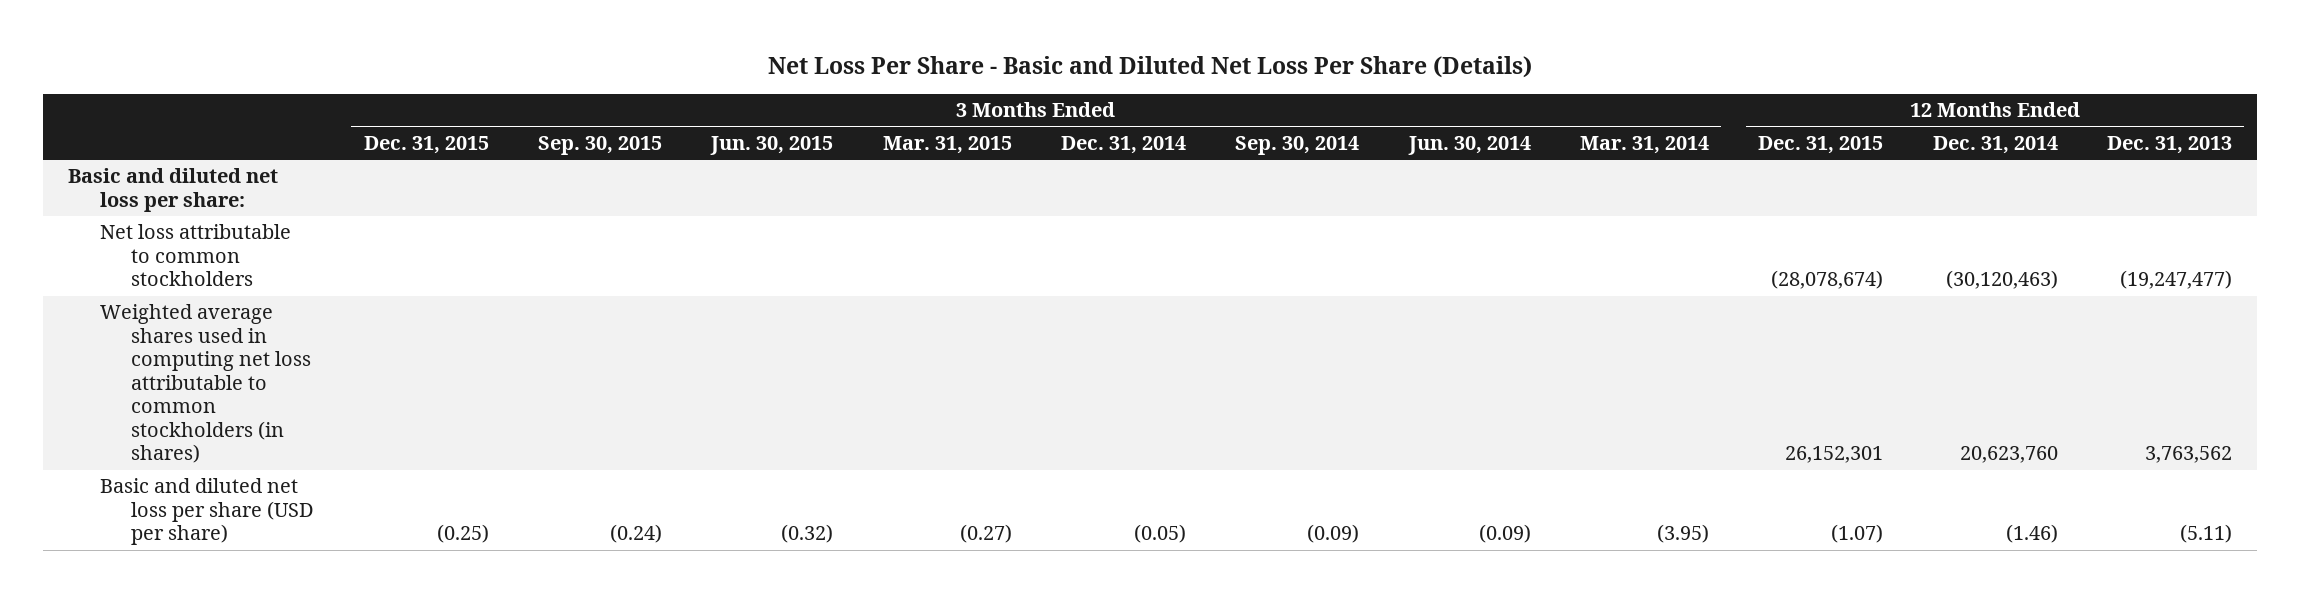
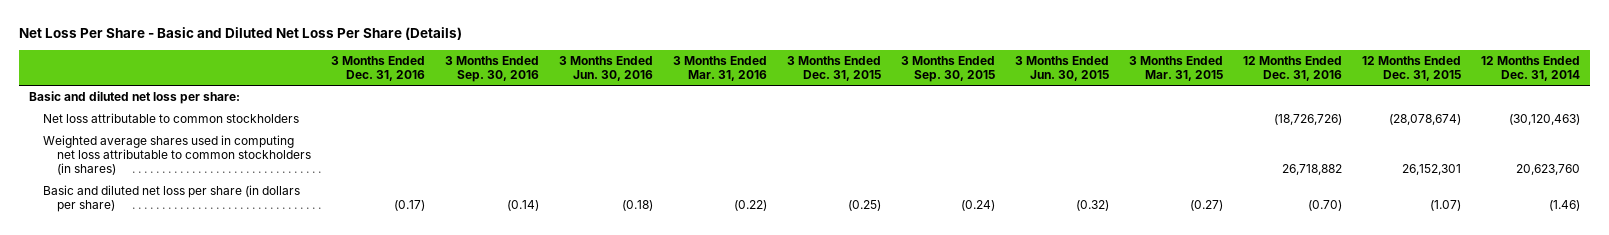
- | 3 Months Ended Dec. 31, 2015 | 3 Months Ended Sep. 30, 2015 | 3 Months Ended Jun. 30, 2015 | 3 Months Ended Mar. 31, 2015 | 3 Months Ended Dec. 31, 2014 | 3 Months Ended Sep. 30, 2014 | 3 Months Ended Jun. 30, 2014 | 3 Months Ended Mar. 31, 2014 | 12 Months Ended Dec. 31, 2015 | 12 Months Ended Dec. 31, 2014 | 12 Months Ended Dec. 31, 2013
+ | 3 Months Ended Dec. 31, 2016 | 3 Months Ended Sep. 30, 2016 | 3 Months Ended Jun. 30, 2016 | 3 Months Ended Mar. 31, 2016 | 3 Months Ended Dec. 31, 2015 | 3 Months Ended Sep. 30, 2015 | 3 Months Ended Jun. 30, 2015 | 3 Months Ended Mar. 31, 2015 | 12 Months Ended Dec. 31, 2016 | 12 Months Ended Dec. 31, 2015 | 12 Months Ended Dec. 31, 2014
- Basic and diluted net loss per share (USD per share) | (0.25) | (0.24) | (0.32) | (0.27) | (0.05) | (0.09) | (0.09) | (3.95) | (1.07) | (1.46) | (5.11)
+ Basic and diluted net loss per share (in dollars per share) | (0.17) | (0.14) | (0.18) | (0.22) | (0.25) | (0.24) | (0.32) | (0.27) | (0.70) | (1.07) | (1.46)

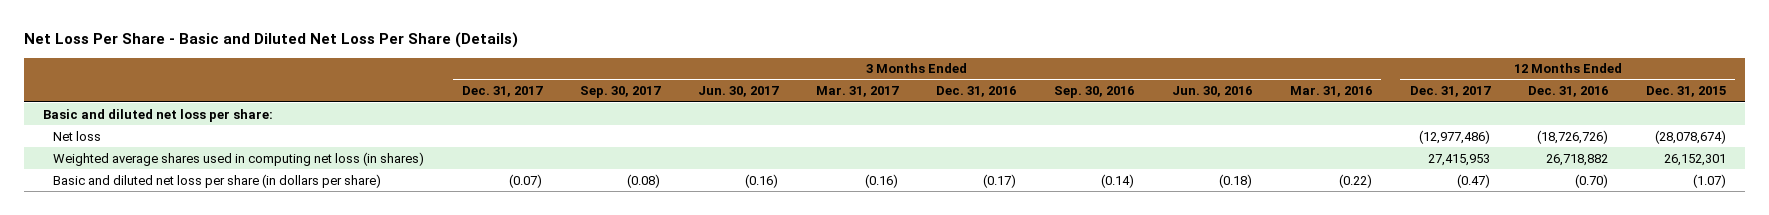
- | 3 Months Ended Dec. 31, 2016 | 3 Months Ended Sep. 30, 2016 | 3 Months Ended Jun. 30, 2016 | 3 Months Ended Mar. 31, 2016 | 3 Months Ended Dec. 31, 2015 | 3 Months Ended Sep. 30, 2015 | 3 Months Ended Jun. 30, 2015 | 3 Months Ended Mar. 31, 2015 | 12 Months Ended Dec. 31, 2016 | 12 Months Ended Dec. 31, 2015 | 12 Months Ended Dec. 31, 2014
+ | 3 Months Ended Dec. 31, 2017 | 3 Months Ended Sep. 30, 2017 | 3 Months Ended Jun. 30, 2017 | 3 Months Ended Mar. 31, 2017 | 3 Months Ended Dec. 31, 2016 | 3 Months Ended Sep. 30, 2016 | 3 Months Ended Jun. 30, 2016 | 3 Months Ended Mar. 31, 2016 | 12 Months Ended Dec. 31, 2017 | 12 Months Ended Dec. 31, 2016 | 12 Months Ended Dec. 31, 2015
- Net loss attributable to common stockholders | | | | | | | | | (18,726,726) | (28,078,674) | (30,120,463)
- Weighted average shares used in computing net loss attributable to common stockholders (in shares) | | | | | | | | | 26,718,882 | 26,152,301 | 20,623,760
+ Net loss | | | | | | | | | (12,977,486) | (18,726,726) | (28,078,674)
+ Weighted average shares used in computing net loss (in shares) | | | | | | | | | 27,415,953 | 26,718,882 | 26,152,301

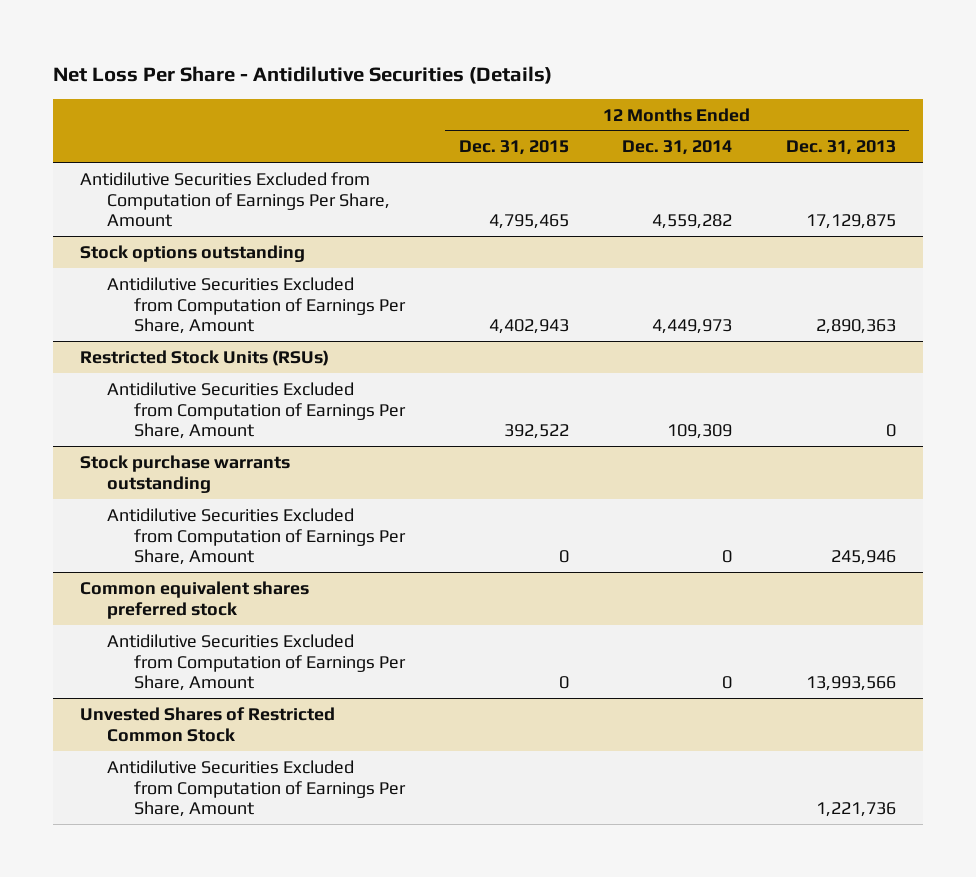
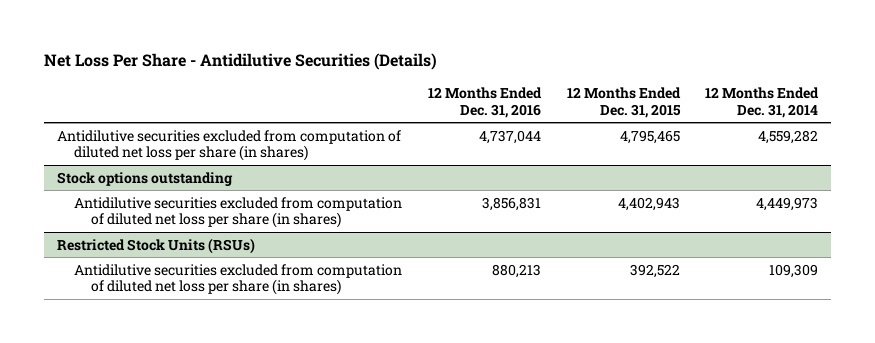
- | 12 Months Ended Dec. 31, 2015 | 12 Months Ended Dec. 31, 2014 | 12 Months Ended Dec. 31, 2013
+ | 12 Months Ended Dec. 31, 2016 | 12 Months Ended Dec. 31, 2015 | 12 Months Ended Dec. 31, 2014
- Antidilutive Securities Excluded from Computation of Earnings Per Share, Amount | 4,795,465 | 4,559,282 | 17,129,875
+ Antidilutive securities excluded from computation of diluted net loss per share (in shares) | 4,737,044 | 4,795,465 | 4,559,282
@ Stock options outstanding
- Antidilutive Securities Excluded from Computation of Earnings Per Share, Amount | 4,402,943 | 4,449,973 | 2,890,363
+ Antidilutive securities excluded from computation of diluted net loss per share (in shares) | 3,856,831 | 4,402,943 | 4,449,973
@ Restricted Stock Units (RSUs)
- Antidilutive Securities Excluded from Computation of Earnings Per Share, Amount | 392,522 | 109,309 | 0
- Stock purchase warrants outstanding
- Antidilutive Securities Excluded from Computation of Earnings Per Share, Amount | 0 | 0 | 245,946
- Common equivalent shares preferred stock
- Antidilutive Securities Excluded from Computation of Earnings Per Share, Amount | 0 | 0 | 13,993,566
- Unvested Shares of Restricted Common Stock
- Antidilutive Securities Excluded from Computation of Earnings Per Share, Amount | | | 1,221,736
@ Restricted Stock Units (RSUs)
+ Antidilutive securities excluded from computation of diluted net loss per share (in shares) | 880,213 | 392,522 | 109,309

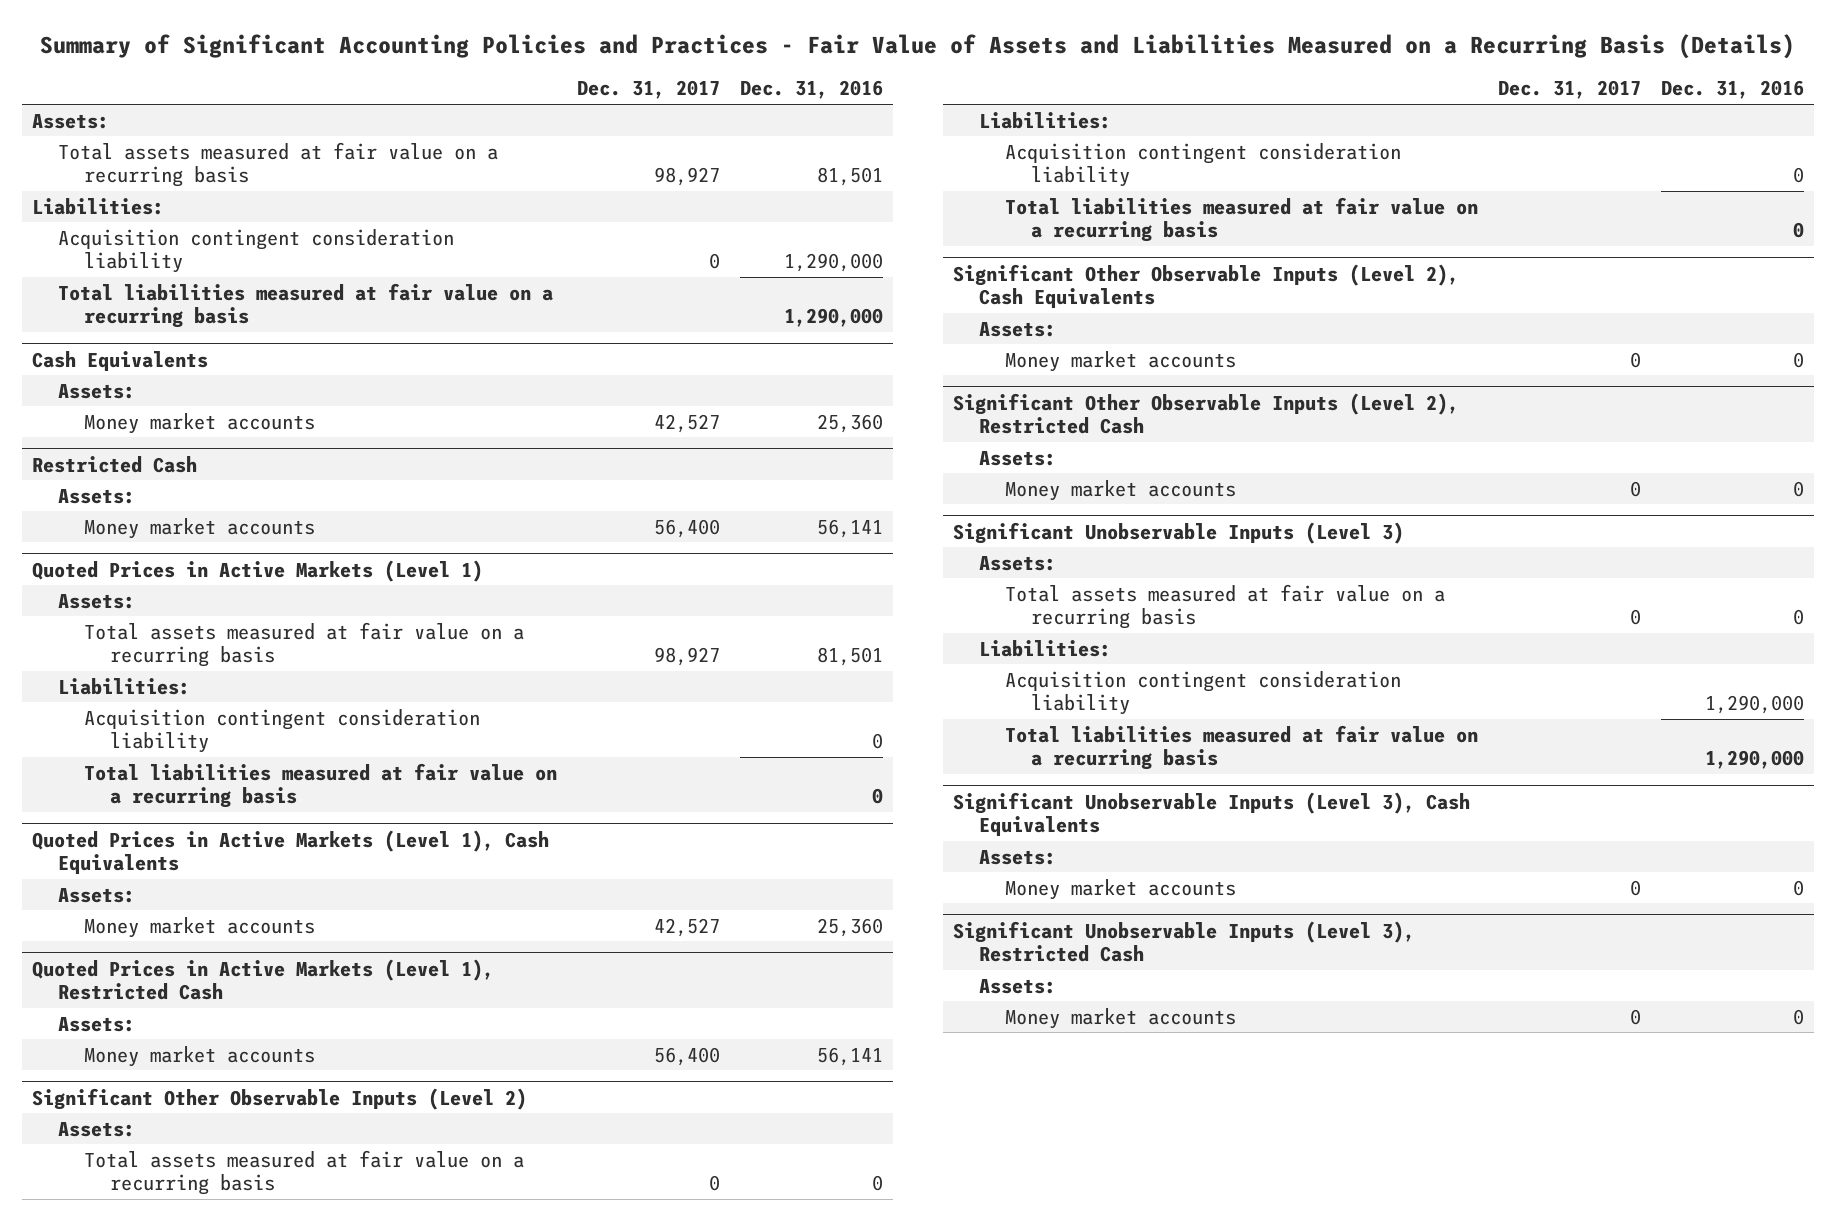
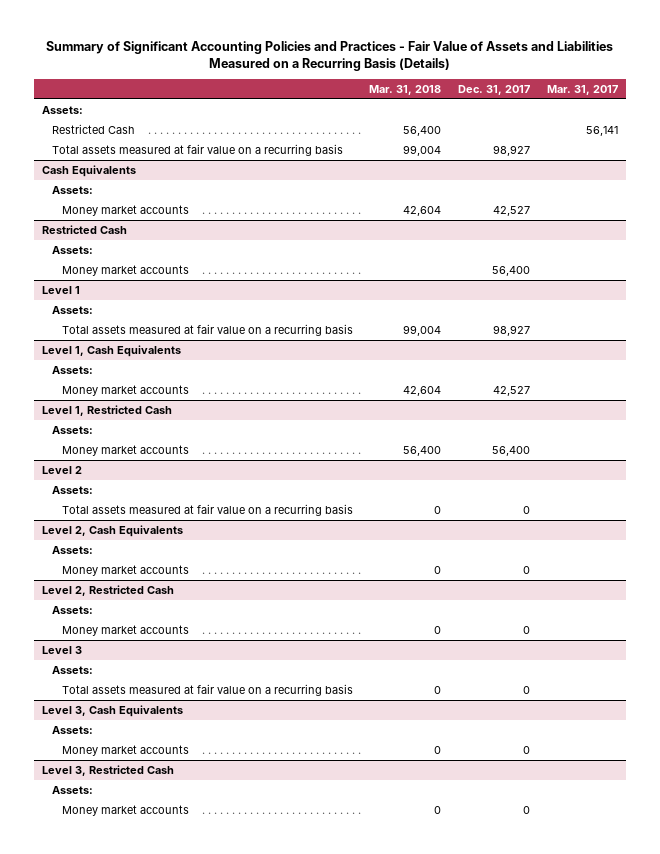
- | Dec. 31, 2017 | Dec. 31, 2016
+ | Mar. 31, 2018 | Dec. 31, 2017 | Mar. 31, 2017
+ Restricted Cash | 56,400 | | 56,141
- Liabilities:
- Acquisition contingent consideration liability | 0 | 1,290,000
- Total liabilities measured at fair value on a recurring basis | | 1,290,000
- Quoted Prices in Active Markets (Level 1)
+ Level 1
- Liabilities:
- Acquisition contingent consideration liability | | 0
- Total liabilities measured at fair value on a recurring basis | | 0
- Quoted Prices in Active Markets (Level 1), Cash Equivalents
+ Level 1, Cash Equivalents
- Quoted Prices in Active Markets (Level 1), Restricted Cash
+ Level 1, Restricted Cash
- Significant Other Observable Inputs (Level 2)
+ Level 2
- Liabilities:
- Acquisition contingent consideration liability | | 0
- Total liabilities measured at fair value on a recurring basis | | 0
- Significant Other Observable Inputs (Level 2), Cash Equivalents
+ Level 2, Cash Equivalents
- Significant Other Observable Inputs (Level 2), Restricted Cash
+ Level 2, Restricted Cash
- Significant Unobservable Inputs (Level 3)
+ Level 3
- Liabilities:
- Acquisition contingent consideration liability | | 1,290,000
- Total liabilities measured at fair value on a recurring basis | | 1,290,000
- Significant Unobservable Inputs (Level 3), Cash Equivalents
+ Level 3, Cash Equivalents
- Significant Unobservable Inputs (Level 3), Restricted Cash
+ Level 3, Restricted Cash

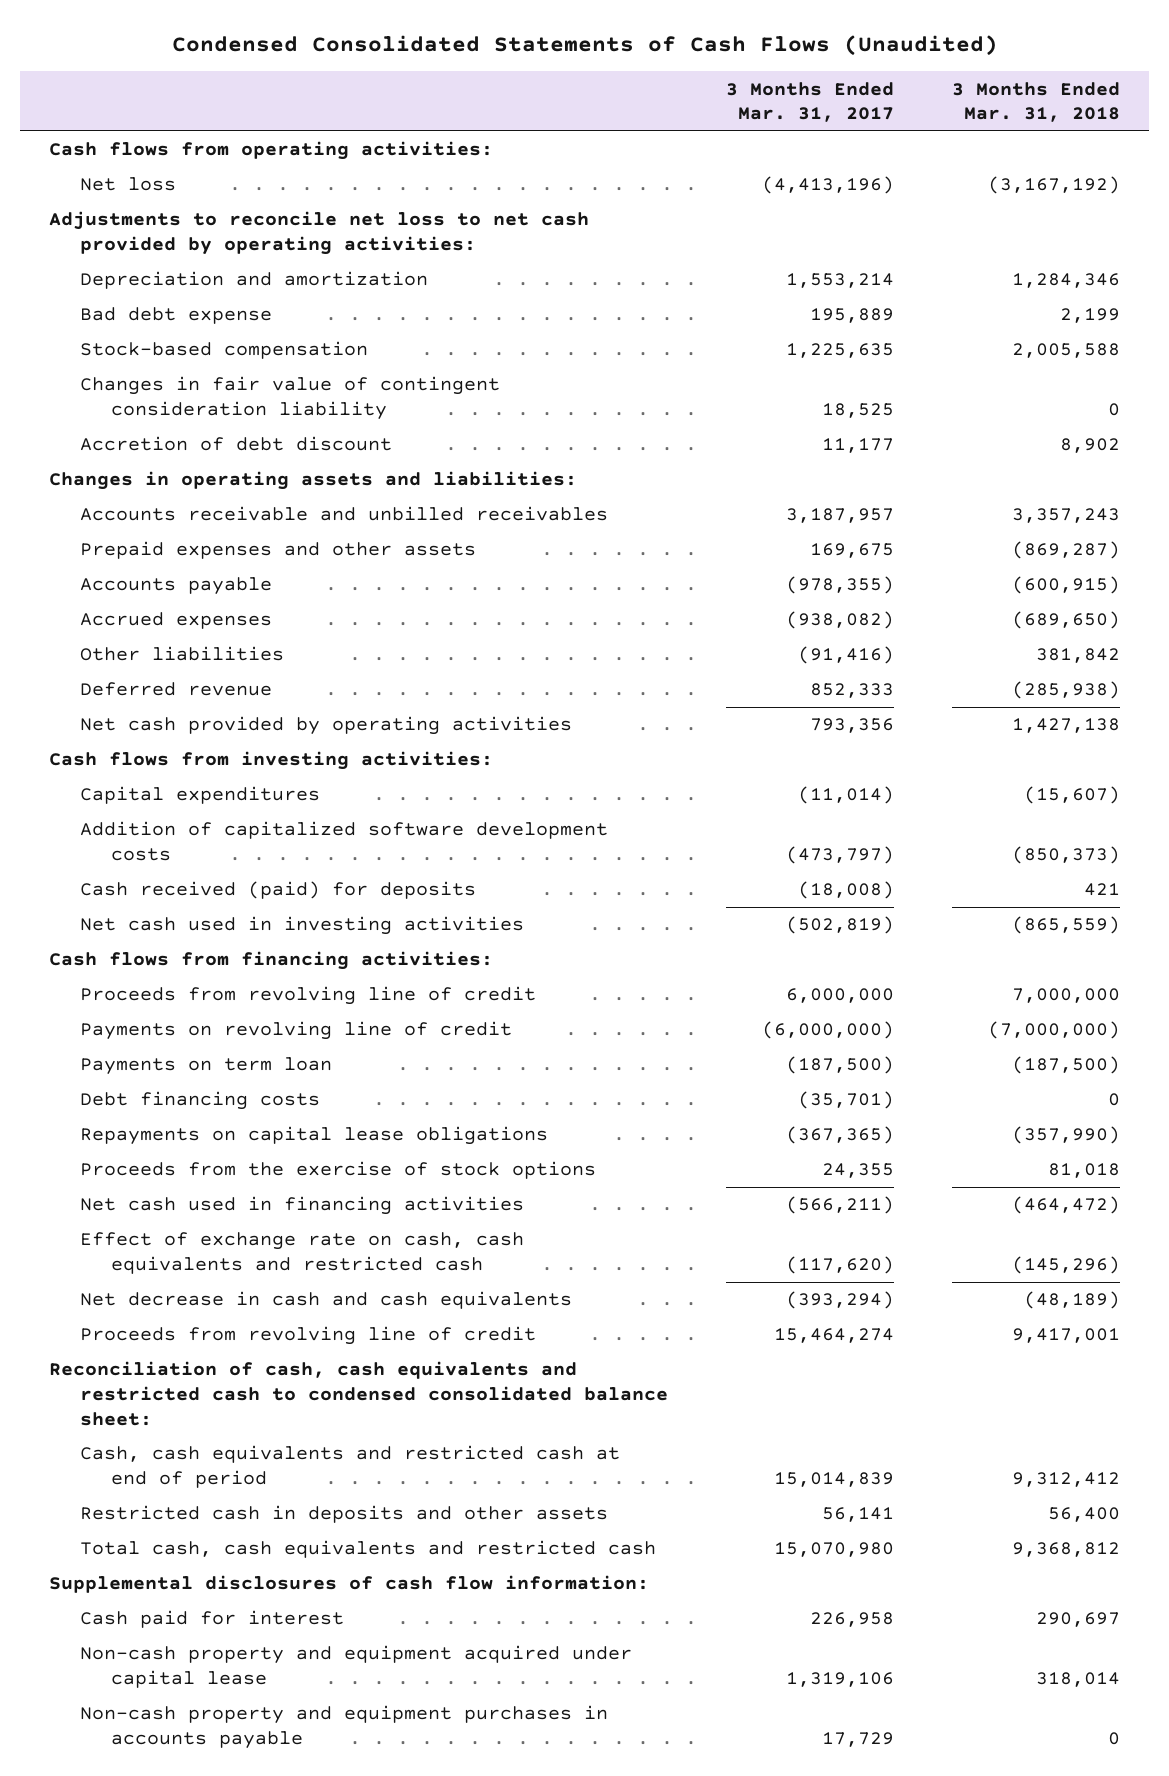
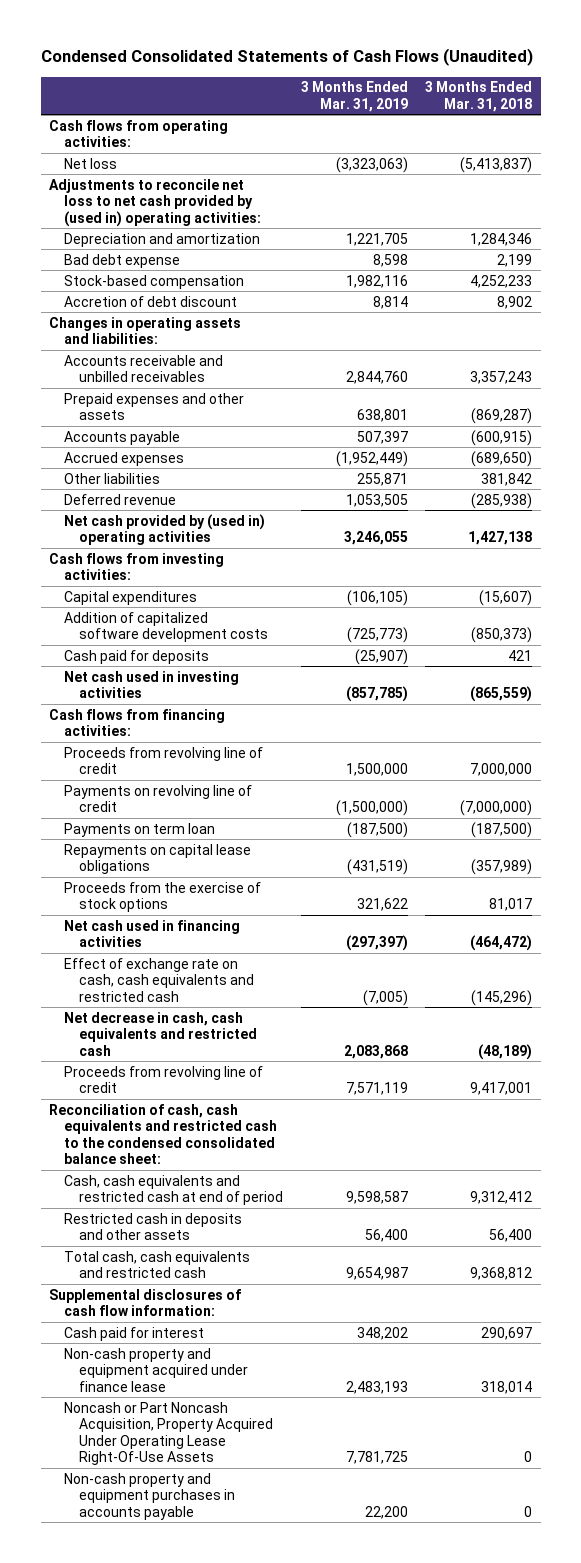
- | 3 Months Ended Mar. 31, 2017 | 3 Months Ended Mar. 31, 2018
+ | 3 Months Ended Mar. 31, 2019 | 3 Months Ended Mar. 31, 2018
- Net loss | (4,413,196) | (3,167,192)
- Adjustments to reconcile net loss to net cash provided by operating activities:
+ Net loss | (3,323,063) | (5,413,837)
+ Adjustments to reconcile net loss to net cash provided by (used in) operating activities:
- Stock-based compensation | 1,225,635 | 2,005,588
- Changes in fair value of contingent consideration liability | 18,525 | 0
+ Stock-based compensation | 1,982,116 | 4,252,233
- Net cash provided by operating activities | 793,356 | 1,427,138
+ Net cash provided by (used in) operating activities | 3,246,055 | 1,427,138
- Cash received (paid) for deposits | (18,008) | 421
+ Cash paid for deposits | (25,907) | 421
- Debt financing costs | (35,701) | 0
- Repayments on capital lease obligations | (367,365) | (357,990)
- Proceeds from the exercise of stock options | 24,355 | 81,018
+ Repayments on capital lease obligations | (431,519) | (357,989)
+ Proceeds from the exercise of stock options | 321,622 | 81,017
- Net decrease in cash and cash equivalents | (393,294) | (48,189)
+ Net decrease in cash, cash equivalents and restricted cash | 2,083,868 | (48,189)
- Reconciliation of cash, cash equivalents and restricted cash to condensed consolidated balance sheet:
+ Reconciliation of cash, cash equivalents and restricted cash to the condensed consolidated balance sheet:
- Non-cash property and equipment acquired under capital lease | 1,319,106 | 318,014
+ Non-cash property and equipment acquired under finance lease | 2,483,193 | 318,014
+ Noncash or Part Noncash Acquisition, Property Acquired Under Operating Lease Right-Of-Use Assets | 7,781,725 | 0

